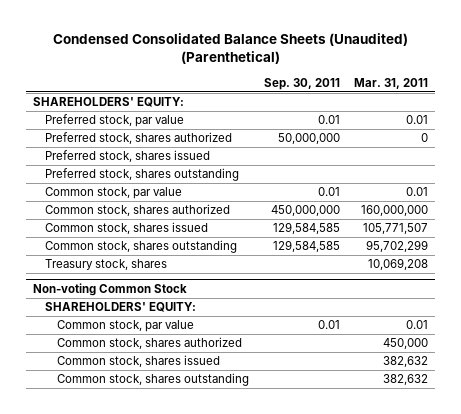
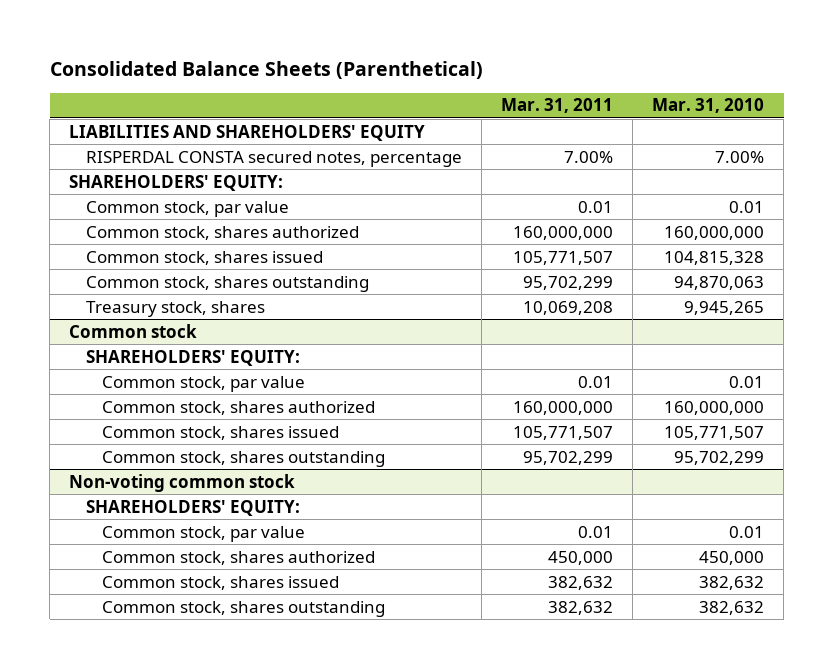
- Condensed Consolidated Balance Sheets (Unaudited) (Parenthetical)
+ Consolidated Balance Sheets (Parenthetical)
- | Sep. 30, 2011 | Mar. 31, 2011
+ | Mar. 31, 2011 | Mar. 31, 2010
+ LIABILITIES AND SHAREHOLDERS' EQUITY
+ RISPERDAL CONSTA secured notes, percentage | 7.00% | 7.00%
- Preferred stock, par value | 0.01 | 0.01
- Preferred stock, shares authorized | 50,000,000 | 0
- Preferred stock, shares issued
- Preferred stock, shares outstanding
- Non-voting Common Stock
+ Common stock
+ Common stock, shares authorized | 160,000,000 | 160,000,000
+ Common stock, shares issued | 105,771,507 | 105,771,507
+ Common stock, shares outstanding | 95,702,299 | 95,702,299
+ Non-voting common stock
+ SHAREHOLDERS' EQUITY:
+ Common stock, par value | 0.01 | 0.01

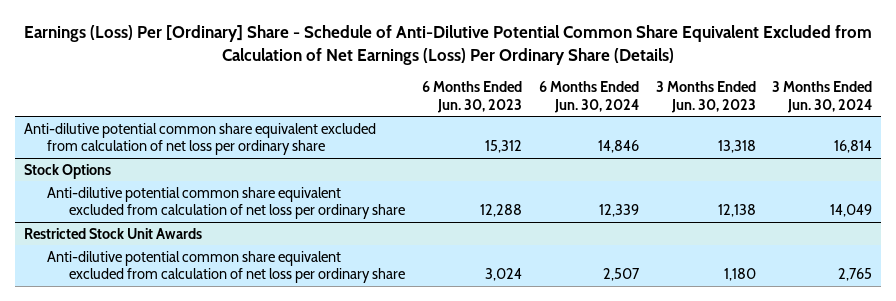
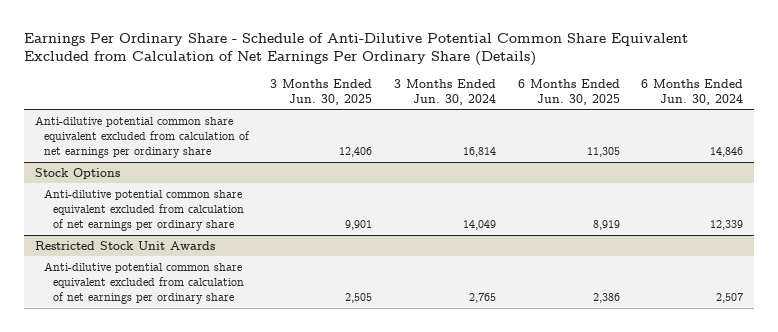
- Earnings (Loss) Per [Ordinary] Share - Schedule of Anti-Dilutive Potential Common Share Equivalent Excluded from Calculation of Net Earnings (Loss) Per Ordinary Share (Details)
+ Earnings Per Ordinary Share - Schedule of Anti-Dilutive Potential Common Share Equivalent Excluded from Calculation of Net Earnings Per Ordinary Share (Details)
- | 6 Months Ended Jun. 30, 2023 | 6 Months Ended Jun. 30, 2024 | 3 Months Ended Jun. 30, 2023 | 3 Months Ended Jun. 30, 2024
+ | 3 Months Ended Jun. 30, 2025 | 3 Months Ended Jun. 30, 2024 | 6 Months Ended Jun. 30, 2025 | 6 Months Ended Jun. 30, 2024
- Anti-dilutive potential common share equivalent excluded from calculation of net loss per ordinary share | 15,312 | 14,846 | 13,318 | 16,814
+ Anti-dilutive potential common share equivalent excluded from calculation of net earnings per ordinary share | 12,406 | 16,814 | 11,305 | 14,846
@ Stock Options
- Anti-dilutive potential common share equivalent excluded from calculation of net loss per ordinary share | 12,288 | 12,339 | 12,138 | 14,049
+ Anti-dilutive potential common share equivalent excluded from calculation of net earnings per ordinary share | 9,901 | 14,049 | 8,919 | 12,339
@ Restricted Stock Unit Awards
- Anti-dilutive potential common share equivalent excluded from calculation of net loss per ordinary share | 3,024 | 2,507 | 1,180 | 2,765
+ Anti-dilutive potential common share equivalent excluded from calculation of net earnings per ordinary share | 2,505 | 2,765 | 2,386 | 2,507

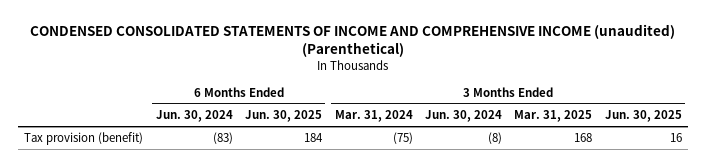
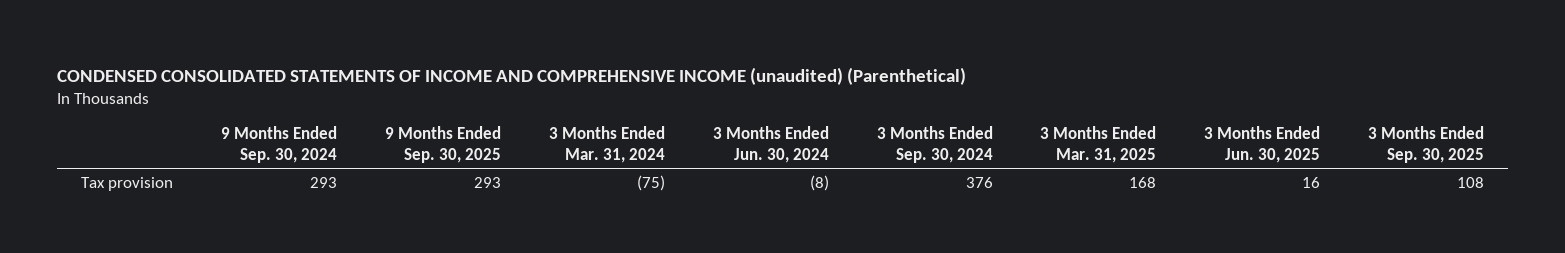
- | 6 Months Ended Jun. 30, 2024 | 6 Months Ended Jun. 30, 2025 | 3 Months Ended Mar. 31, 2024 | 3 Months Ended Jun. 30, 2024 | 3 Months Ended Mar. 31, 2025 | 3 Months Ended Jun. 30, 2025
+ | 9 Months Ended Sep. 30, 2024 | 9 Months Ended Sep. 30, 2025 | 3 Months Ended Mar. 31, 2024 | 3 Months Ended Jun. 30, 2024 | 3 Months Ended Sep. 30, 2024 | 3 Months Ended Mar. 31, 2025 | 3 Months Ended Jun. 30, 2025 | 3 Months Ended Sep. 30, 2025
- Tax provision (benefit) | (83) | 184 | (75) | (8) | 168 | 16
+ Tax provision | 293 | 293 | (75) | (8) | 376 | 168 | 16 | 108

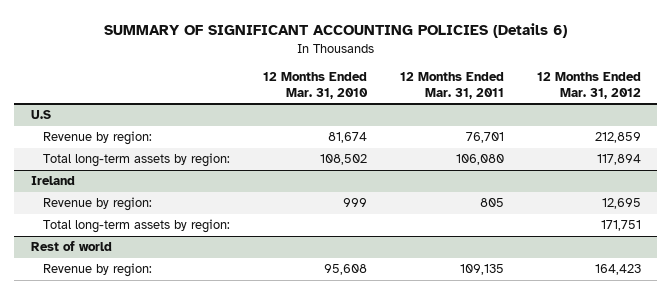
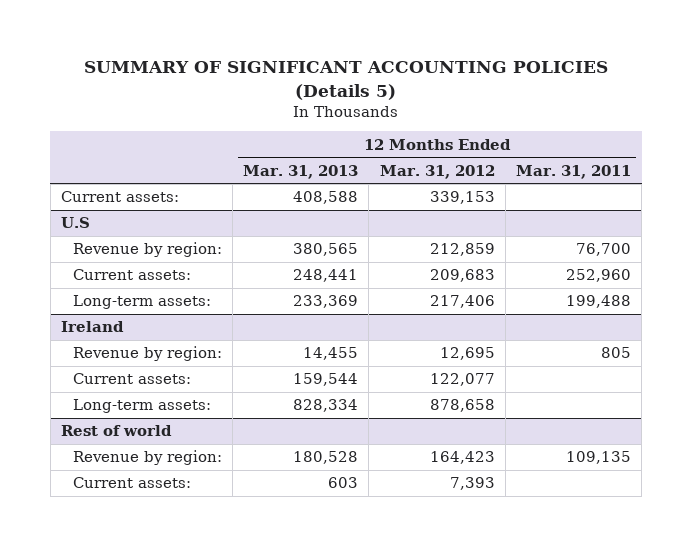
- SUMMARY OF SIGNIFICANT ACCOUNTING POLICIES (Details 6)
+ SUMMARY OF SIGNIFICANT ACCOUNTING POLICIES (Details 5)
- | 12 Months Ended Mar. 31, 2010 | 12 Months Ended Mar. 31, 2011 | 12 Months Ended Mar. 31, 2012
+ | 12 Months Ended Mar. 31, 2013 | 12 Months Ended Mar. 31, 2012 | 12 Months Ended Mar. 31, 2011
+ Current assets: | 408,588 | 339,153 |
@ U.S
- Revenue by region: | 81,674 | 76,701 | 212,859
- Total long-term assets by region: | 108,502 | 106,080 | 117,894
+ Revenue by region: | 380,565 | 212,859 | 76,700
+ Current assets: | 248,441 | 209,683 | 252,960
+ Long-term assets: | 233,369 | 217,406 | 199,488
@ Ireland
- Total long-term assets by region: | | | 171,751
+ Current assets: | 159,544 | 122,077 |
+ Long-term assets: | 828,334 | 878,658 |
@ Rest of world
+ Current assets: | 603 | 7,393 |

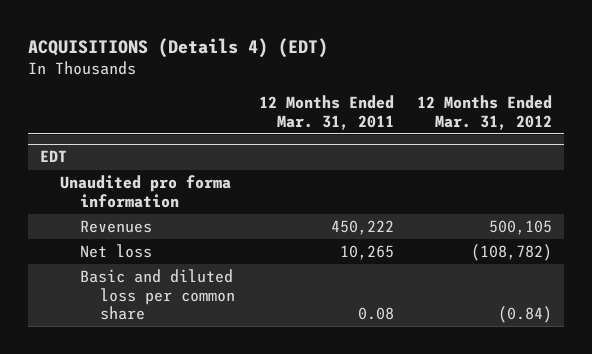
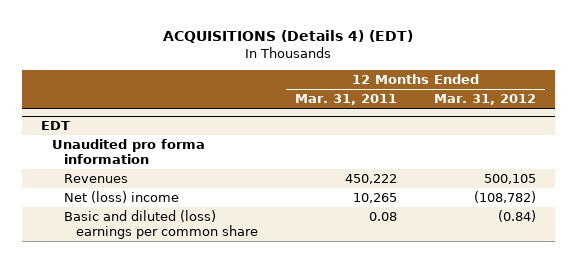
@ EDT
- Net loss | 10,265 | (108,782)
- Basic and diluted loss per common share | 0.08 | (0.84)
+ Net (loss) income | 10,265 | (108,782)
+ Basic and diluted (loss) earnings per common share | 0.08 | (0.84)

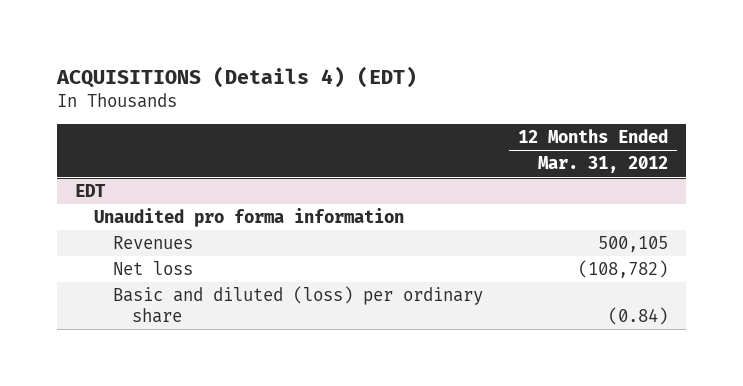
- | 12 Months Ended Mar. 31, 2011 | 12 Months Ended Mar. 31, 2012
+ | 12 Months Ended Mar. 31, 2012
@ EDT
- Net (loss) income | 10,265 | (108,782)
- Basic and diluted (loss) earnings per common share | 0.08 | (0.84)
+ Net loss | (108,782)
+ Basic and diluted (loss) per ordinary share | (0.84)

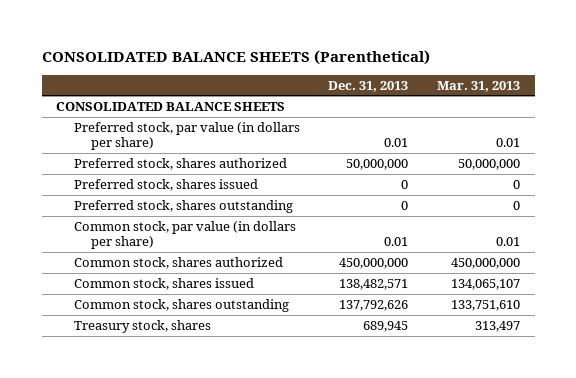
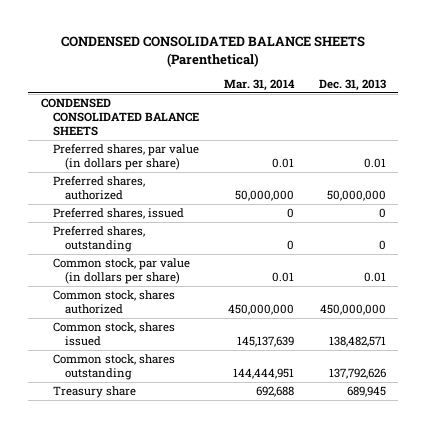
- CONSOLIDATED BALANCE SHEETS (Parenthetical)
+ CONDENSED CONSOLIDATED BALANCE SHEETS (Parenthetical)
- | Dec. 31, 2013 | Mar. 31, 2013
+ | Mar. 31, 2014 | Dec. 31, 2013
- CONSOLIDATED BALANCE SHEETS
- Preferred stock, par value (in dollars per share) | 0.01 | 0.01
- Preferred stock, shares authorized | 50,000,000 | 50,000,000
- Preferred stock, shares issued | 0 | 0
- Preferred stock, shares outstanding | 0 | 0
+ CONDENSED CONSOLIDATED BALANCE SHEETS
+ Preferred shares, par value (in dollars per share) | 0.01 | 0.01
+ Preferred shares, authorized | 50,000,000 | 50,000,000
+ Preferred shares, issued | 0 | 0
+ Preferred shares, outstanding | 0 | 0
- Treasury stock, shares | 689,945 | 313,497
+ Treasury share | 692,688 | 689,945

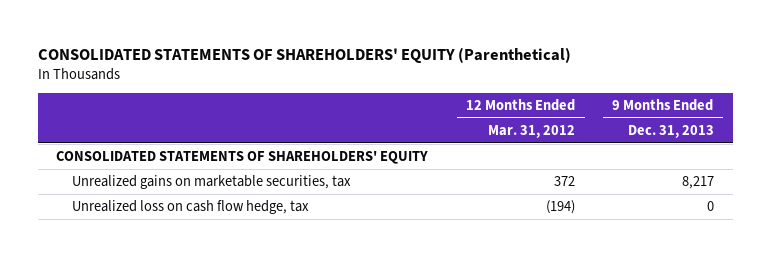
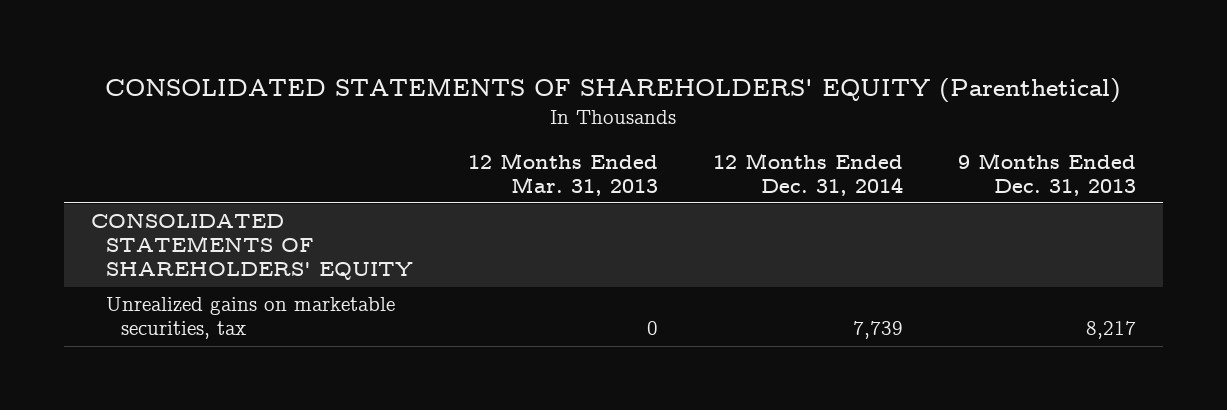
- | 12 Months Ended Mar. 31, 2012 | 9 Months Ended Dec. 31, 2013
+ | 12 Months Ended Mar. 31, 2013 | 12 Months Ended Dec. 31, 2014 | 9 Months Ended Dec. 31, 2013
- Unrealized loss on cash flow hedge, tax | (194) | 0

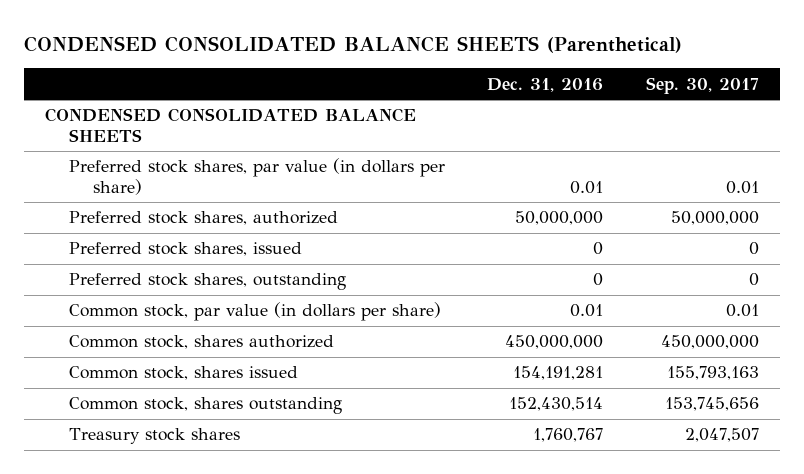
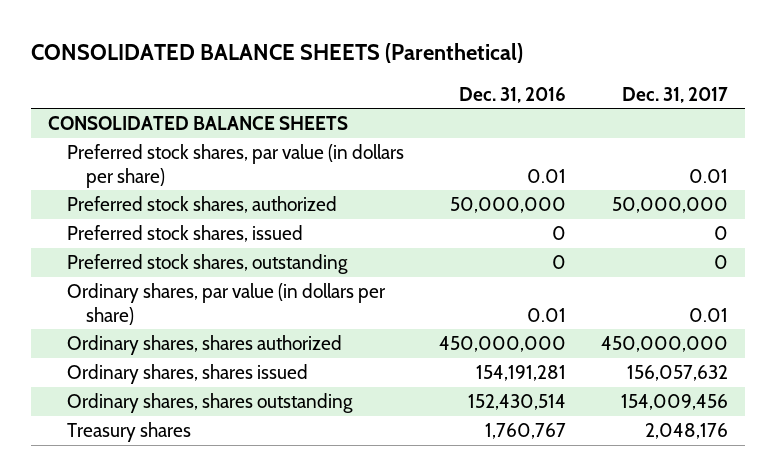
- CONDENSED CONSOLIDATED BALANCE SHEETS (Parenthetical)
+ CONSOLIDATED BALANCE SHEETS (Parenthetical)
- | Dec. 31, 2016 | Sep. 30, 2017
+ | Dec. 31, 2016 | Dec. 31, 2017
- CONDENSED CONSOLIDATED BALANCE SHEETS
+ CONSOLIDATED BALANCE SHEETS
- Common stock, par value (in dollars per share) | 0.01 | 0.01
- Common stock, shares authorized | 450,000,000 | 450,000,000
- Common stock, shares issued | 154,191,281 | 155,793,163
- Common stock, shares outstanding | 152,430,514 | 153,745,656
- Treasury stock shares | 1,760,767 | 2,047,507
+ Ordinary shares, par value (in dollars per share) | 0.01 | 0.01
+ Ordinary shares, shares authorized | 450,000,000 | 450,000,000
+ Ordinary shares, shares issued | 154,191,281 | 156,057,632
+ Ordinary shares, shares outstanding | 152,430,514 | 154,009,456
+ Treasury shares | 1,760,767 | 2,048,176

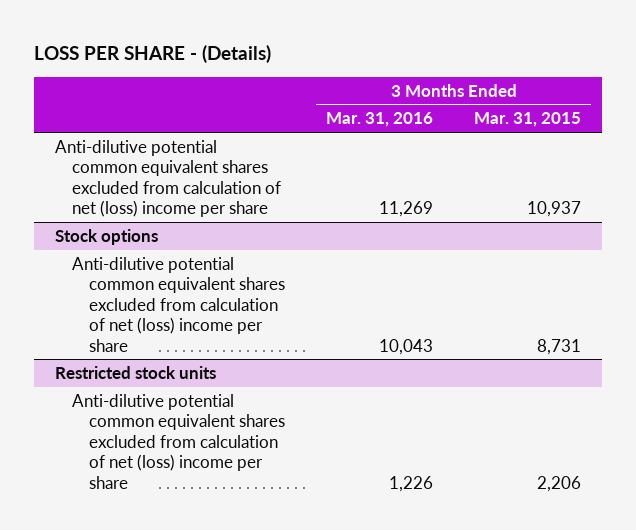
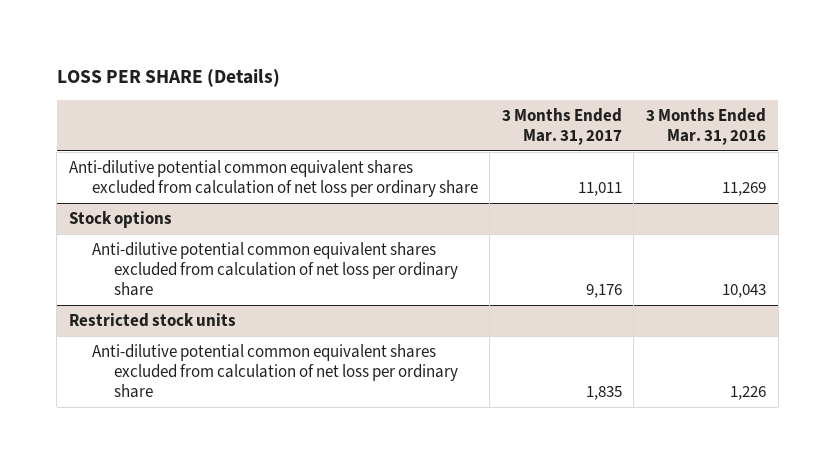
- LOSS PER SHARE - (Details)
+ LOSS PER SHARE (Details)
- | 3 Months Ended Mar. 31, 2016 | 3 Months Ended Mar. 31, 2015
+ | 3 Months Ended Mar. 31, 2017 | 3 Months Ended Mar. 31, 2016
- Anti-dilutive potential common equivalent shares excluded from calculation of net (loss) income per share | 11,269 | 10,937
+ Anti-dilutive potential common equivalent shares excluded from calculation of net loss per ordinary share | 11,011 | 11,269
@ Stock options
- Anti-dilutive potential common equivalent shares excluded from calculation of net (loss) income per share | 10,043 | 8,731
+ Anti-dilutive potential common equivalent shares excluded from calculation of net loss per ordinary share | 9,176 | 10,043
@ Restricted stock units
- Anti-dilutive potential common equivalent shares excluded from calculation of net (loss) income per share | 1,226 | 2,206
+ Anti-dilutive potential common equivalent shares excluded from calculation of net loss per ordinary share | 1,835 | 1,226

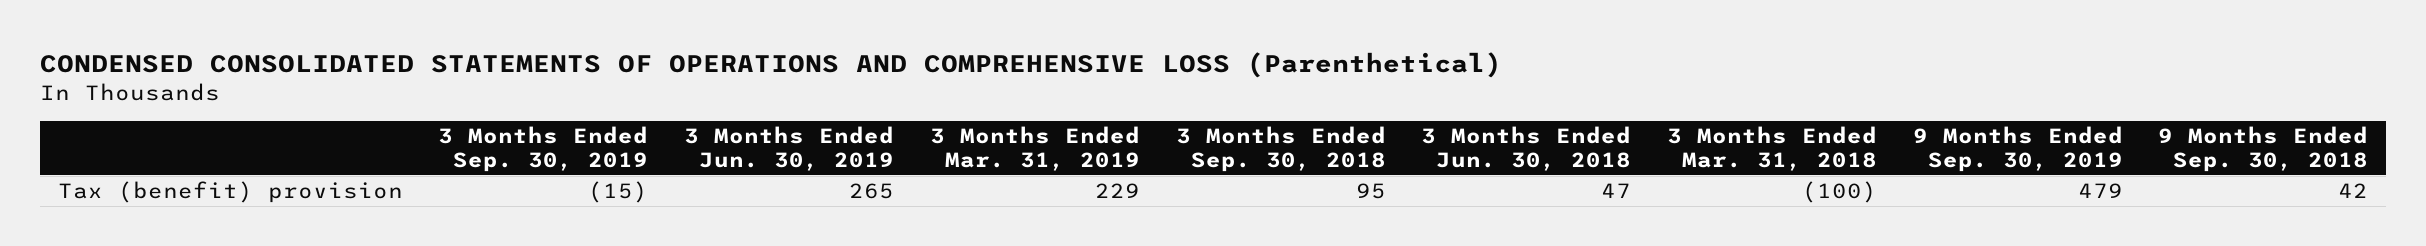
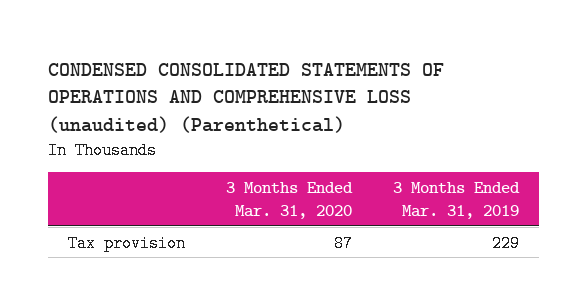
- CONDENSED CONSOLIDATED STATEMENTS OF OPERATIONS AND COMPREHENSIVE LOSS (Parenthetical)
+ CONDENSED CONSOLIDATED STATEMENTS OF OPERATIONS AND COMPREHENSIVE LOSS (unaudited) (Parenthetical)
- | 3 Months Ended Sep. 30, 2019 | 3 Months Ended Jun. 30, 2019 | 3 Months Ended Mar. 31, 2019 | 3 Months Ended Sep. 30, 2018 | 3 Months Ended Jun. 30, 2018 | 3 Months Ended Mar. 31, 2018 | 9 Months Ended Sep. 30, 2019 | 9 Months Ended Sep. 30, 2018
+ | 3 Months Ended Mar. 31, 2020 | 3 Months Ended Mar. 31, 2019
- Tax (benefit) provision | (15) | 265 | 229 | 95 | 47 | (100) | 479 | 42
+ Tax provision | 87 | 229

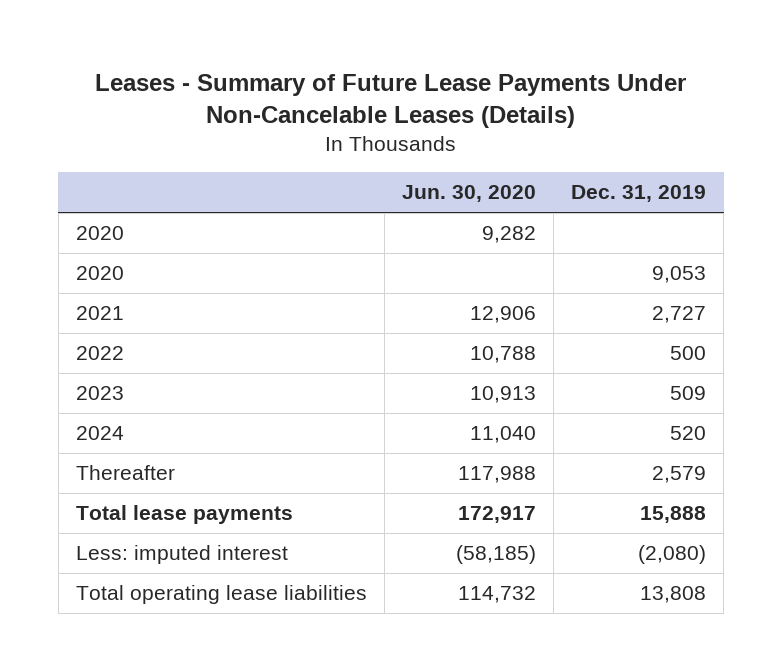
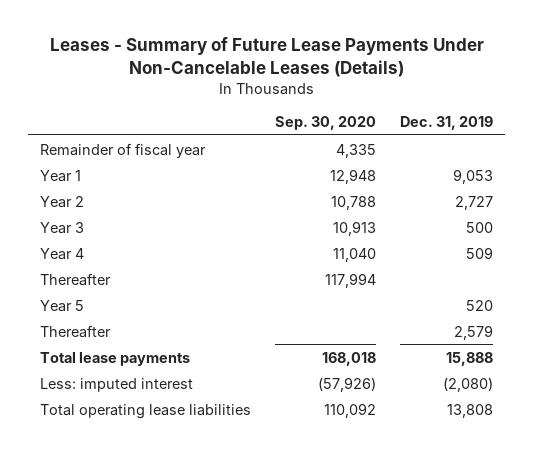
- | Jun. 30, 2020 | Dec. 31, 2019
+ | Sep. 30, 2020 | Dec. 31, 2019
- 2020 | 9,282 |
- 2020 | | 9,053
- 2021 | 12,906 | 2,727
- 2022 | 10,788 | 500
- 2023 | 10,913 | 509
- 2024 | 11,040 | 520
+ Remainder of fiscal year | 4,335 |
+ Year 1 | 12,948 | 9,053
+ Year 2 | 10,788 | 2,727
+ Year 3 | 10,913 | 500
+ Year 4 | 11,040 | 509
+ Thereafter | 117,994 |
+ Year 5 | | 520

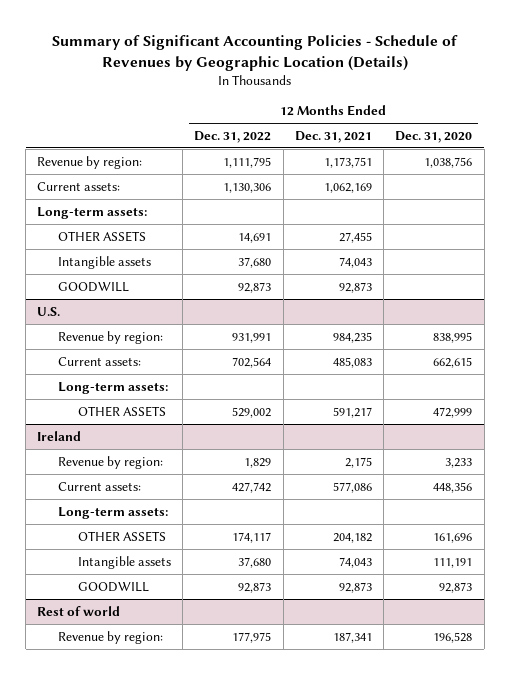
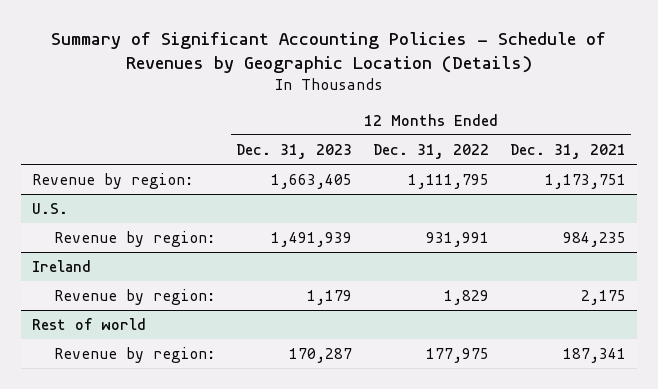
- | 12 Months Ended Dec. 31, 2022 | 12 Months Ended Dec. 31, 2021 | 12 Months Ended Dec. 31, 2020
+ | 12 Months Ended Dec. 31, 2023 | 12 Months Ended Dec. 31, 2022 | 12 Months Ended Dec. 31, 2021
- Current assets: | 1,130,306 | 1,062,169 |
- Long-term assets:
- OTHER ASSETS | 14,691 | 27,455 |
- Intangible assets | 37,680 | 74,043 |
- GOODWILL | 92,873 | 92,873 |
@ U.S.
- Current assets: | 702,564 | 485,083 | 662,615
- Long-term assets:
- OTHER ASSETS | 529,002 | 591,217 | 472,999
@ Ireland
- Current assets: | 427,742 | 577,086 | 448,356
- Long-term assets:
- OTHER ASSETS | 174,117 | 204,182 | 161,696
- Intangible assets | 37,680 | 74,043 | 111,191
- GOODWILL | 92,873 | 92,873 | 92,873

